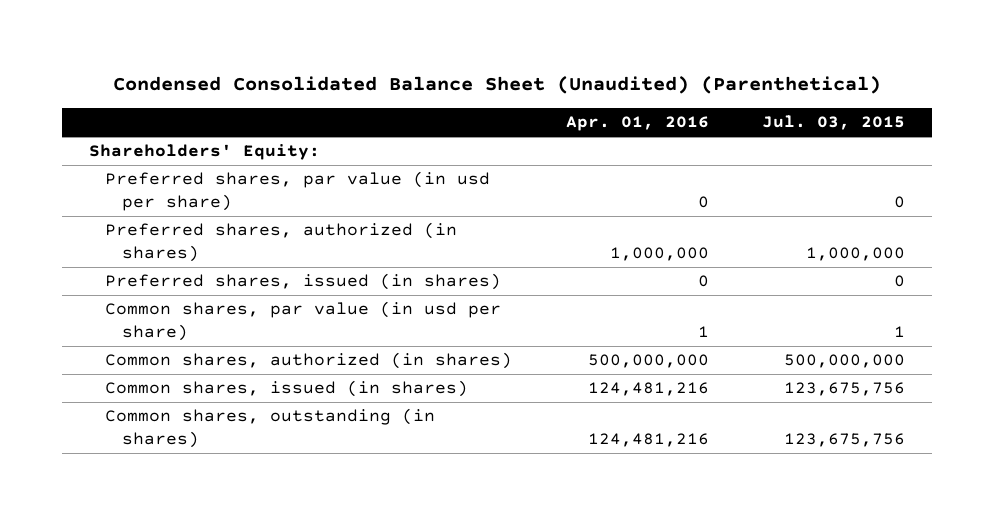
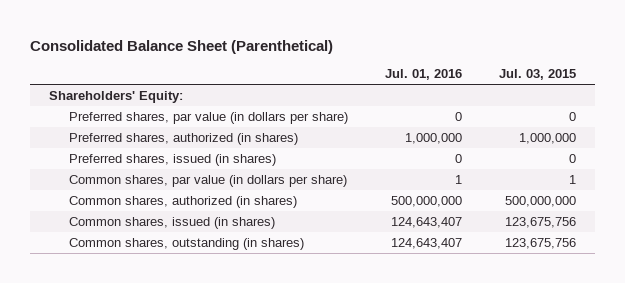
- Condensed Consolidated Balance Sheet (Unaudited) (Parenthetical)
+ Consolidated Balance Sheet (Parenthetical)
- | Apr. 01, 2016 | Jul. 03, 2015
+ | Jul. 01, 2016 | Jul. 03, 2015
- Preferred shares, par value (in usd per share) | 0 | 0
+ Preferred shares, par value (in dollars per share) | 0 | 0
- Common shares, par value (in usd per share) | 1 | 1
+ Common shares, par value (in dollars per share) | 1 | 1

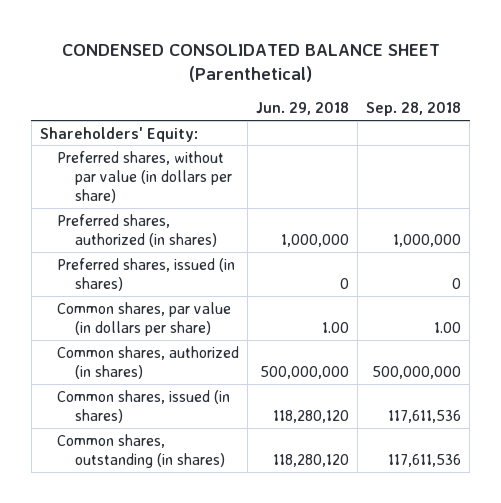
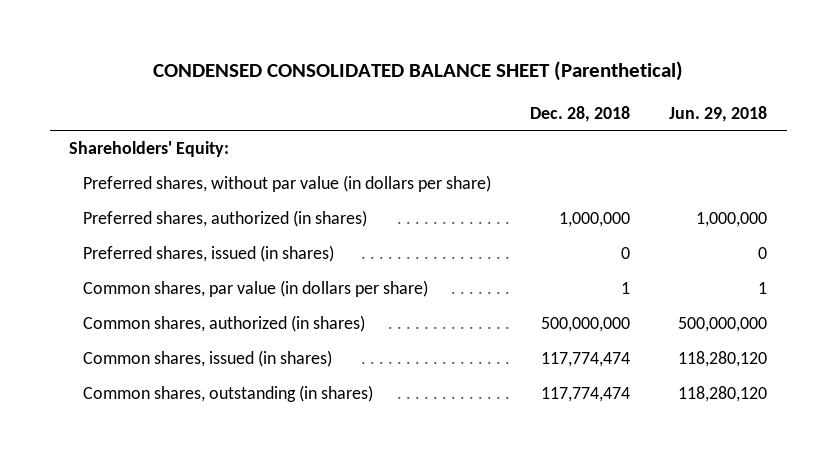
- | Jun. 29, 2018 | Sep. 28, 2018
+ | Dec. 28, 2018 | Jun. 29, 2018
- Common shares, par value (in dollars per share) | 1.00 | 1.00
+ Common shares, par value (in dollars per share) | 1 | 1

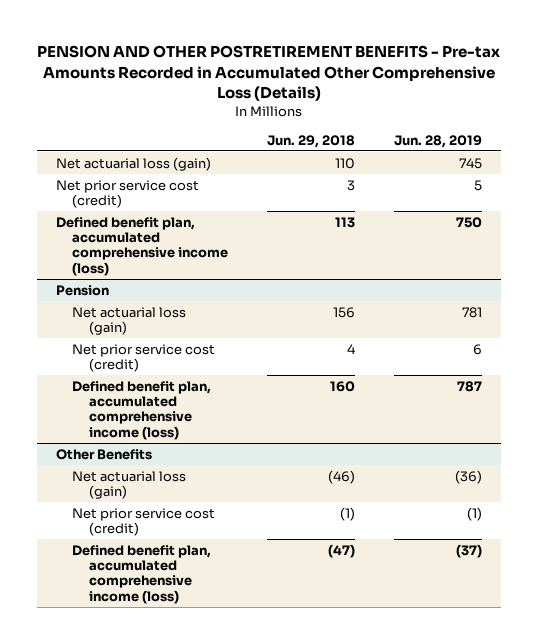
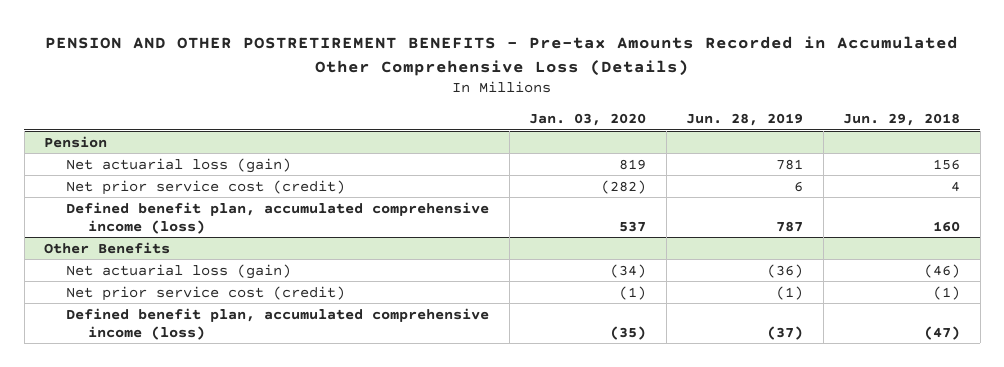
- | Jun. 29, 2018 | Jun. 28, 2019
+ | Jan. 03, 2020 | Jun. 28, 2019 | Jun. 29, 2018
- Net actuarial loss (gain) | 110 | 745
- Net prior service cost (credit) | 3 | 5
- Defined benefit plan, accumulated comprehensive income (loss) | 113 | 750

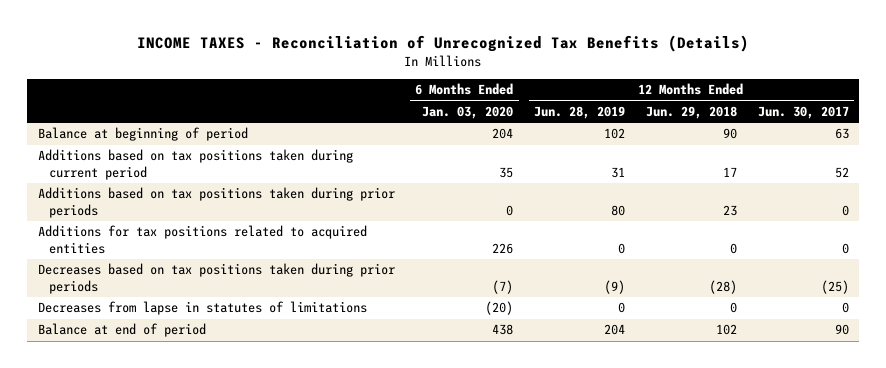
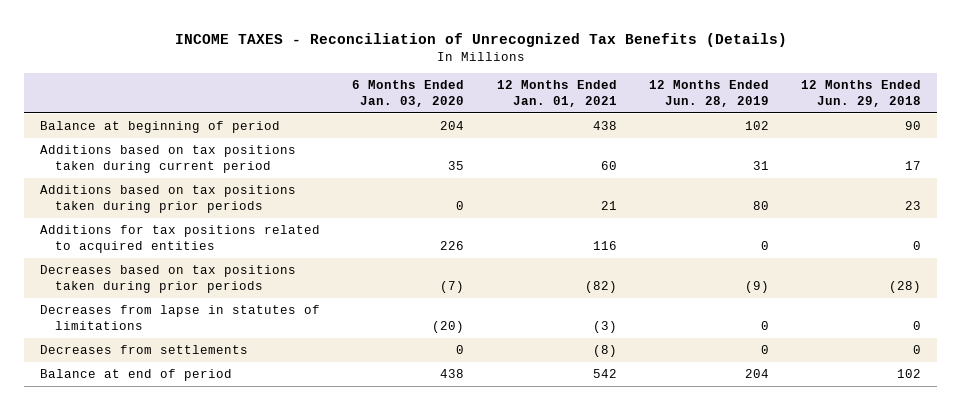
- | 6 Months Ended Jan. 03, 2020 | 12 Months Ended Jun. 28, 2019 | 12 Months Ended Jun. 29, 2018 | 12 Months Ended Jun. 30, 2017
+ | 6 Months Ended Jan. 03, 2020 | 12 Months Ended Jan. 01, 2021 | 12 Months Ended Jun. 28, 2019 | 12 Months Ended Jun. 29, 2018
+ Decreases from settlements | 0 | (8) | 0 | 0

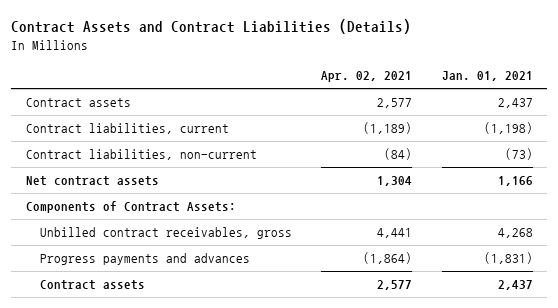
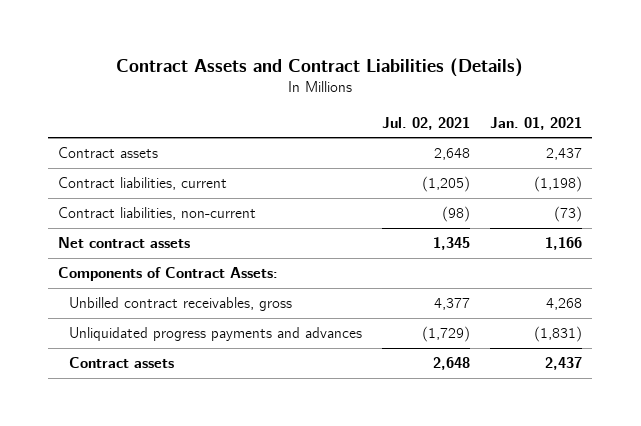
- | Apr. 02, 2021 | Jan. 01, 2021
+ | Jul. 02, 2021 | Jan. 01, 2021
- Progress payments and advances | (1,864) | (1,831)
+ Unliquidated progress payments and advances | (1,729) | (1,831)

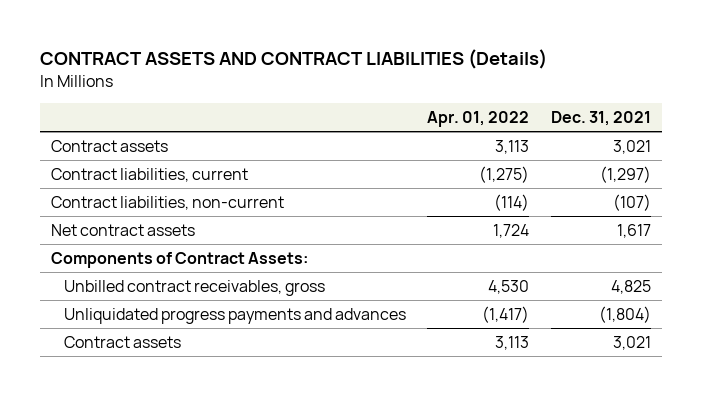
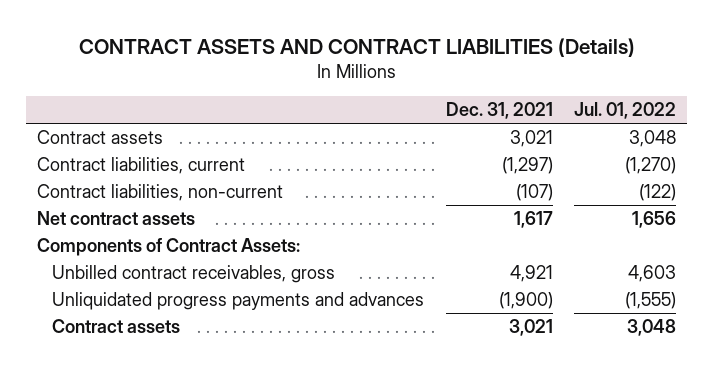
- | Apr. 01, 2022 | Dec. 31, 2021
+ | Dec. 31, 2021 | Jul. 01, 2022
- Unbilled contract receivables, gross | 4,530 | 4,825
- Unliquidated progress payments and advances | (1,417) | (1,804)
+ Unbilled contract receivables, gross | 4,921 | 4,603
+ Unliquidated progress payments and advances | (1,900) | (1,555)

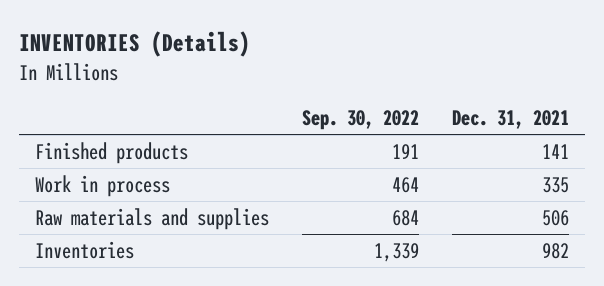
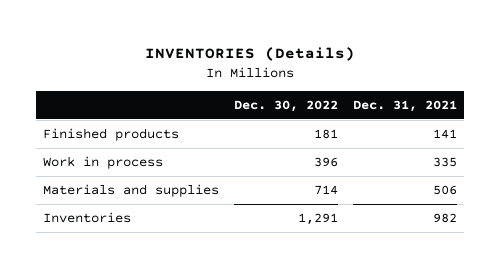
- | Sep. 30, 2022 | Dec. 31, 2021
+ | Dec. 30, 2022 | Dec. 31, 2021
- Raw materials and supplies | 684 | 506
+ Materials and supplies | 714 | 506

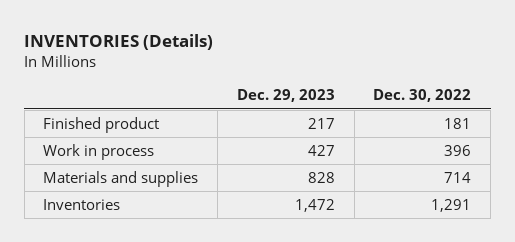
- | Dec. 30, 2022 | Dec. 31, 2021
+ | Dec. 29, 2023 | Dec. 30, 2022
- Finished products | 181 | 141
+ Finished product | 217 | 181

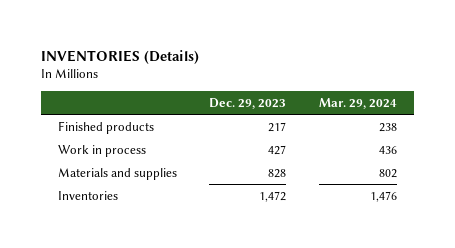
- | Dec. 29, 2023 | Dec. 30, 2022
+ | Dec. 29, 2023 | Mar. 29, 2024
- Finished product | 217 | 181
+ Finished products | 217 | 238

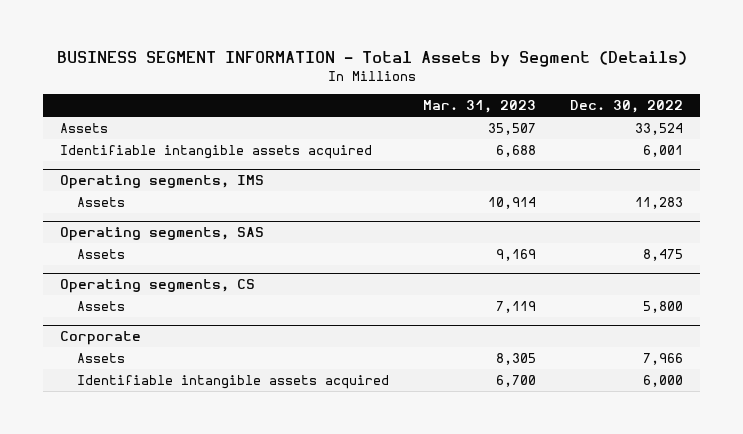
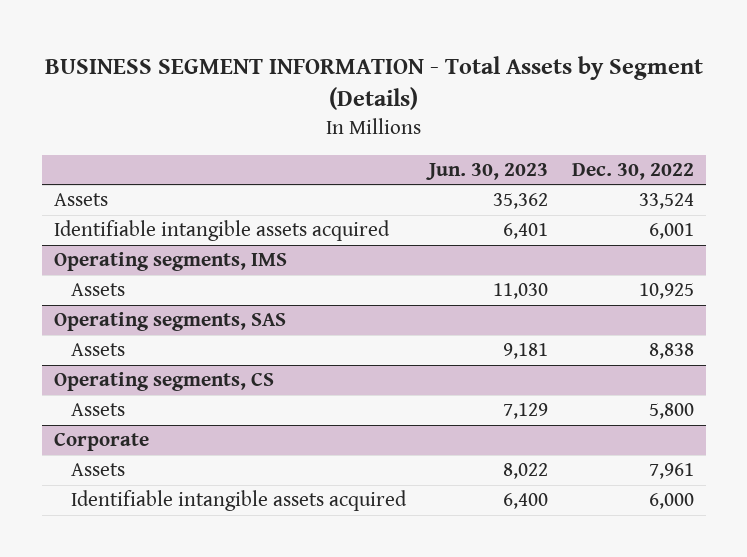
- | Mar. 31, 2023 | Dec. 30, 2022
+ | Jun. 30, 2023 | Dec. 30, 2022
@ Operating segments, IMS
- Assets | 10,914 | 11,283
+ Assets | 11,030 | 10,925
@ Operating segments, SAS
- Assets | 9,169 | 8,475
+ Assets | 9,181 | 8,838
@ Corporate
- Assets | 8,305 | 7,966
+ Assets | 8,022 | 7,961

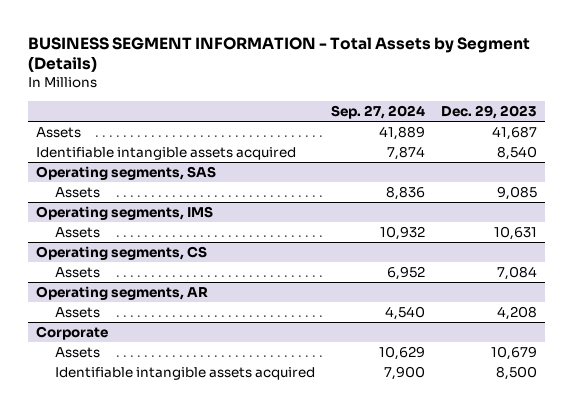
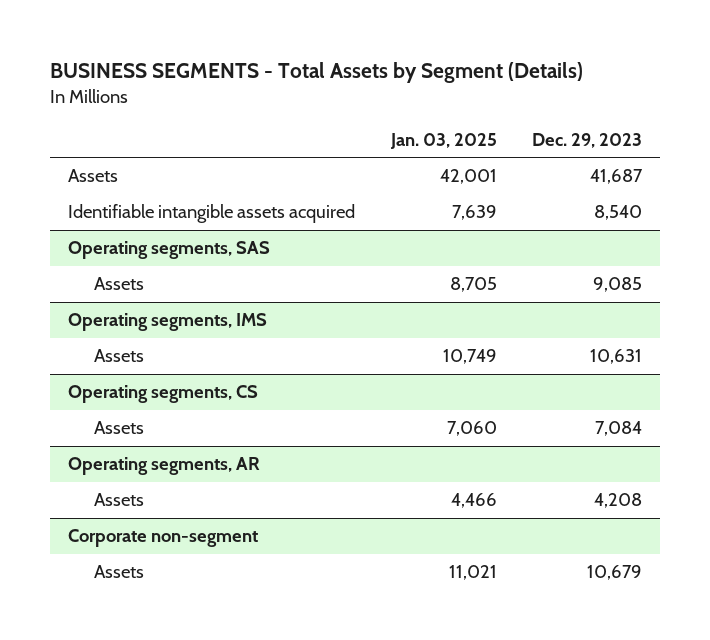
- BUSINESS SEGMENT INFORMATION - Total Assets by Segment (Details)
+ BUSINESS SEGMENTS - Total Assets by Segment (Details)
- | Sep. 27, 2024 | Dec. 29, 2023
+ | Jan. 03, 2025 | Dec. 29, 2023
- Corporate
+ Corporate non-segment
- Identifiable intangible assets acquired | 7,900 | 8,500

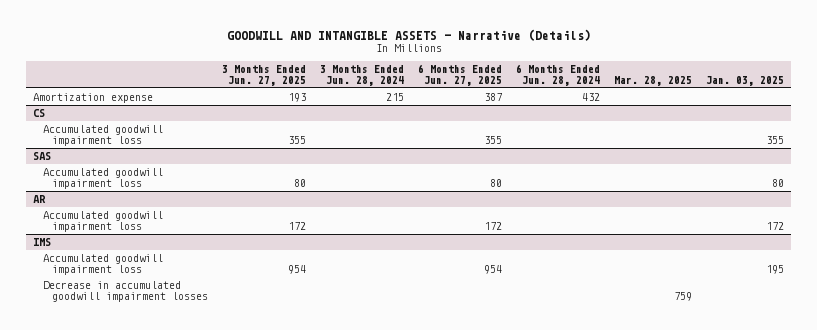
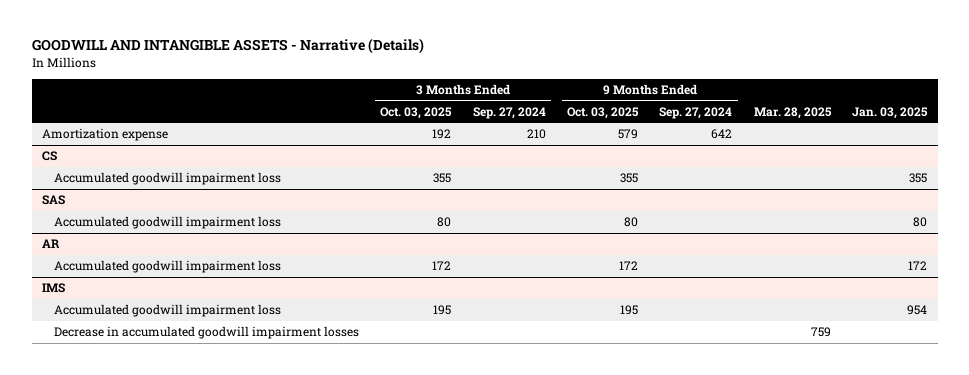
- | 3 Months Ended Jun. 27, 2025 | 3 Months Ended Jun. 28, 2024 | 6 Months Ended Jun. 27, 2025 | 6 Months Ended Jun. 28, 2024 | Mar. 28, 2025 | Jan. 03, 2025
+ | 3 Months Ended Oct. 03, 2025 | 3 Months Ended Sep. 27, 2024 | 9 Months Ended Oct. 03, 2025 | 9 Months Ended Sep. 27, 2024 | Mar. 28, 2025 | Jan. 03, 2025
@ IMS
- Accumulated goodwill impairment loss | 954 | | 954 | | | 195
+ Accumulated goodwill impairment loss | 195 | | 195 | | | 954

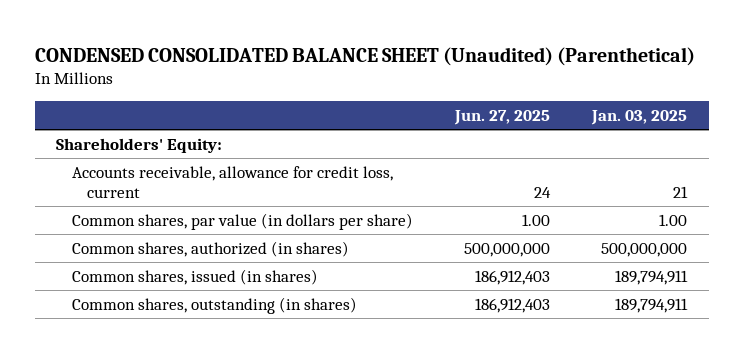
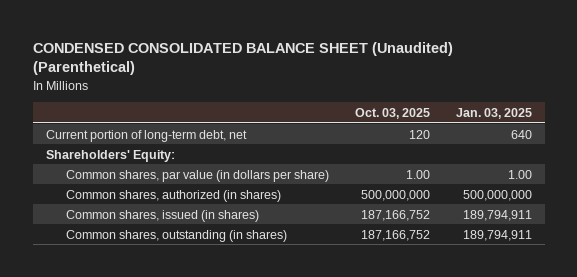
- | Jun. 27, 2025 | Jan. 03, 2025
+ | Oct. 03, 2025 | Jan. 03, 2025
+ Current portion of long-term debt, net | 120 | 640
- Accounts receivable, allowance for credit loss, current | 24 | 21

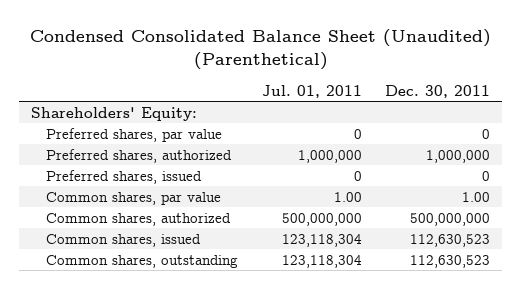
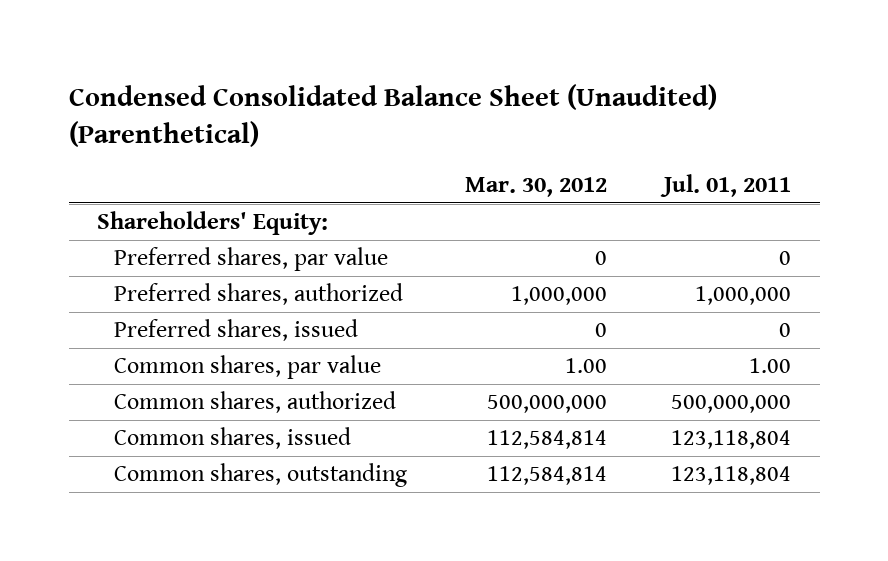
- | Jul. 01, 2011 | Dec. 30, 2011
+ | Mar. 30, 2012 | Jul. 01, 2011
- Common shares, issued | 123,118,304 | 112,630,523
- Common shares, outstanding | 123,118,304 | 112,630,523
+ Common shares, issued | 112,584,814 | 123,118,804
+ Common shares, outstanding | 112,584,814 | 123,118,804

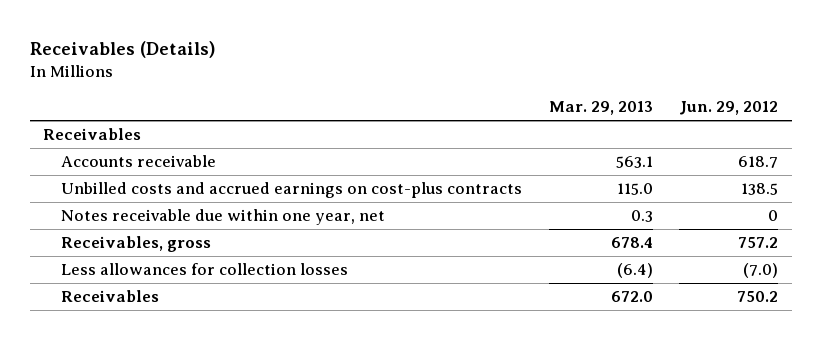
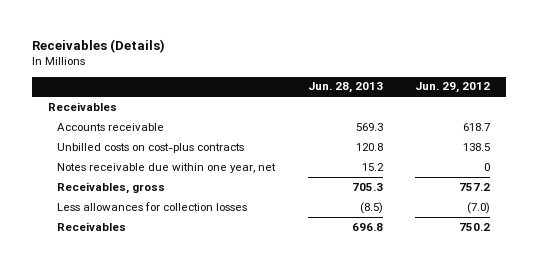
- | Mar. 29, 2013 | Jun. 29, 2012
+ | Jun. 28, 2013 | Jun. 29, 2012
- Unbilled costs and accrued earnings on cost-plus contracts | 115.0 | 138.5
+ Unbilled costs on cost-plus contracts | 120.8 | 138.5

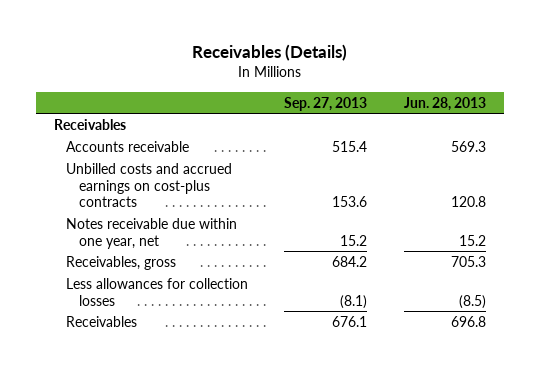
- | Jun. 28, 2013 | Jun. 29, 2012
+ | Sep. 27, 2013 | Jun. 28, 2013
- Unbilled costs on cost-plus contracts | 120.8 | 138.5
+ Unbilled costs and accrued earnings on cost-plus contracts | 153.6 | 120.8

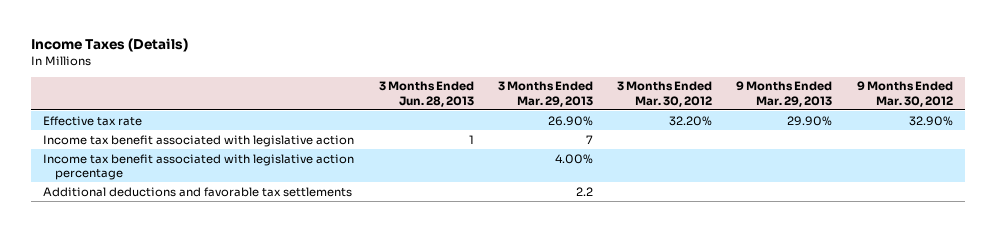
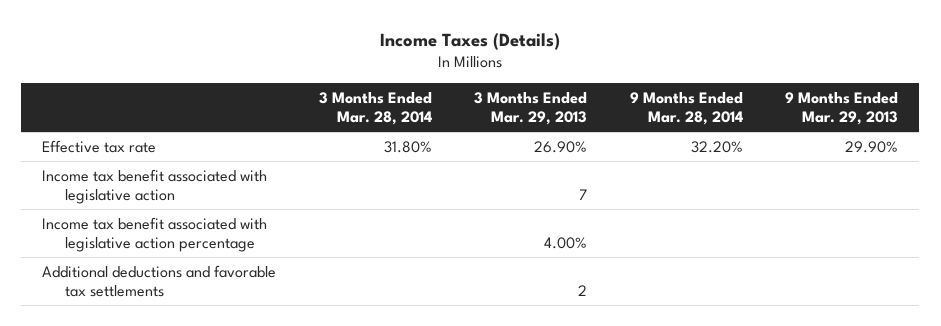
- | 3 Months Ended Jun. 28, 2013 | 3 Months Ended Mar. 29, 2013 | 3 Months Ended Mar. 30, 2012 | 9 Months Ended Mar. 29, 2013 | 9 Months Ended Mar. 30, 2012
+ | 3 Months Ended Mar. 28, 2014 | 3 Months Ended Mar. 29, 2013 | 9 Months Ended Mar. 28, 2014 | 9 Months Ended Mar. 29, 2013
- Additional deductions and favorable tax settlements | | 2.2 | | |
+ Additional deductions and favorable tax settlements | | 2 | |

